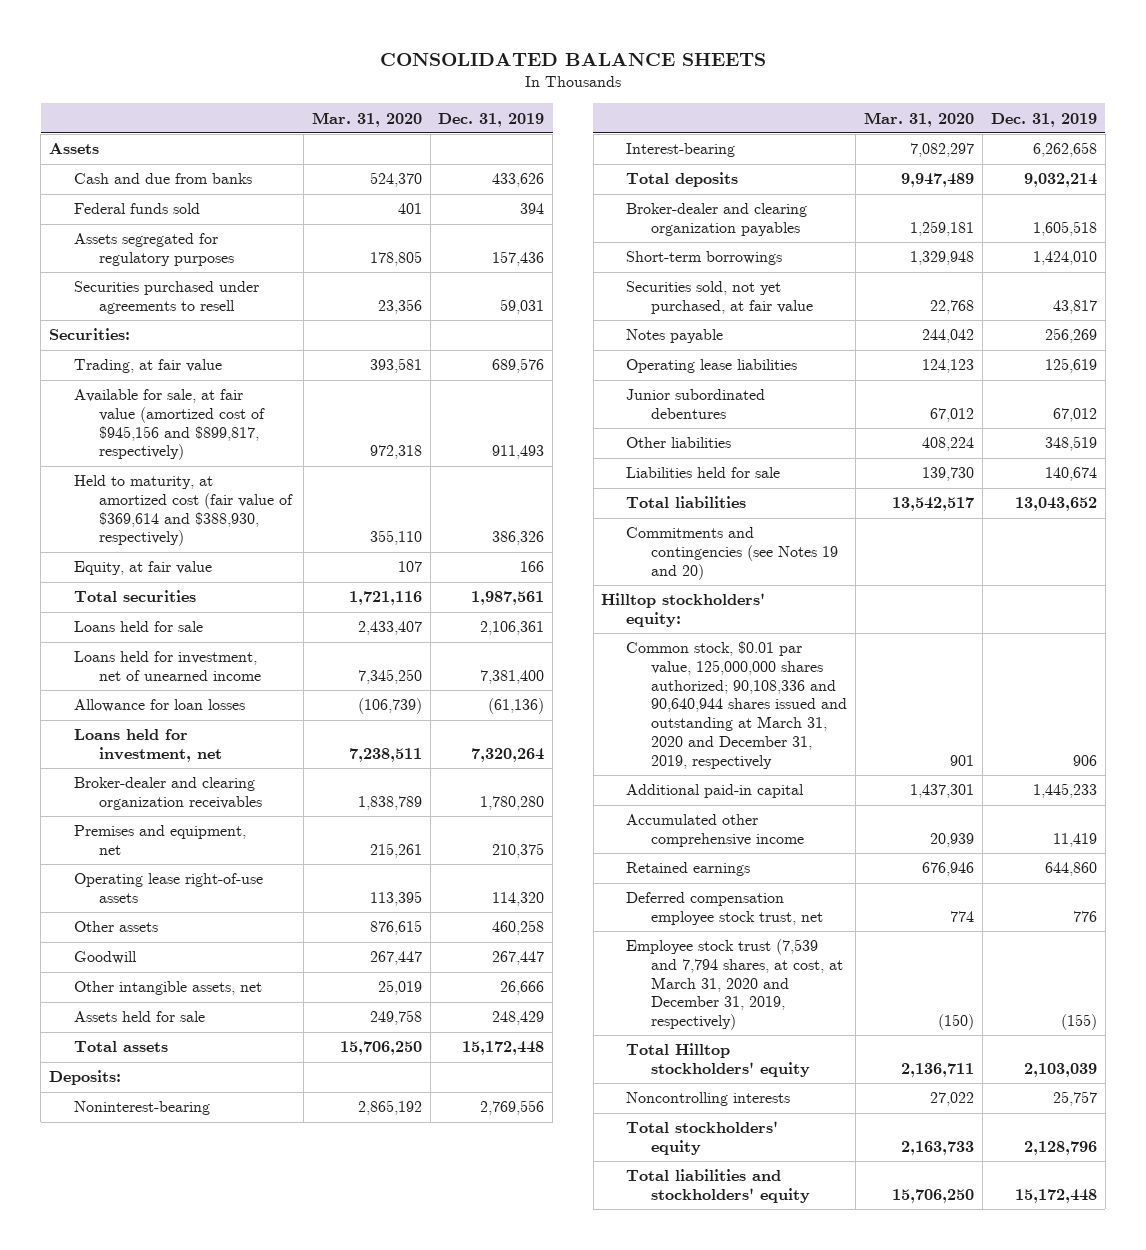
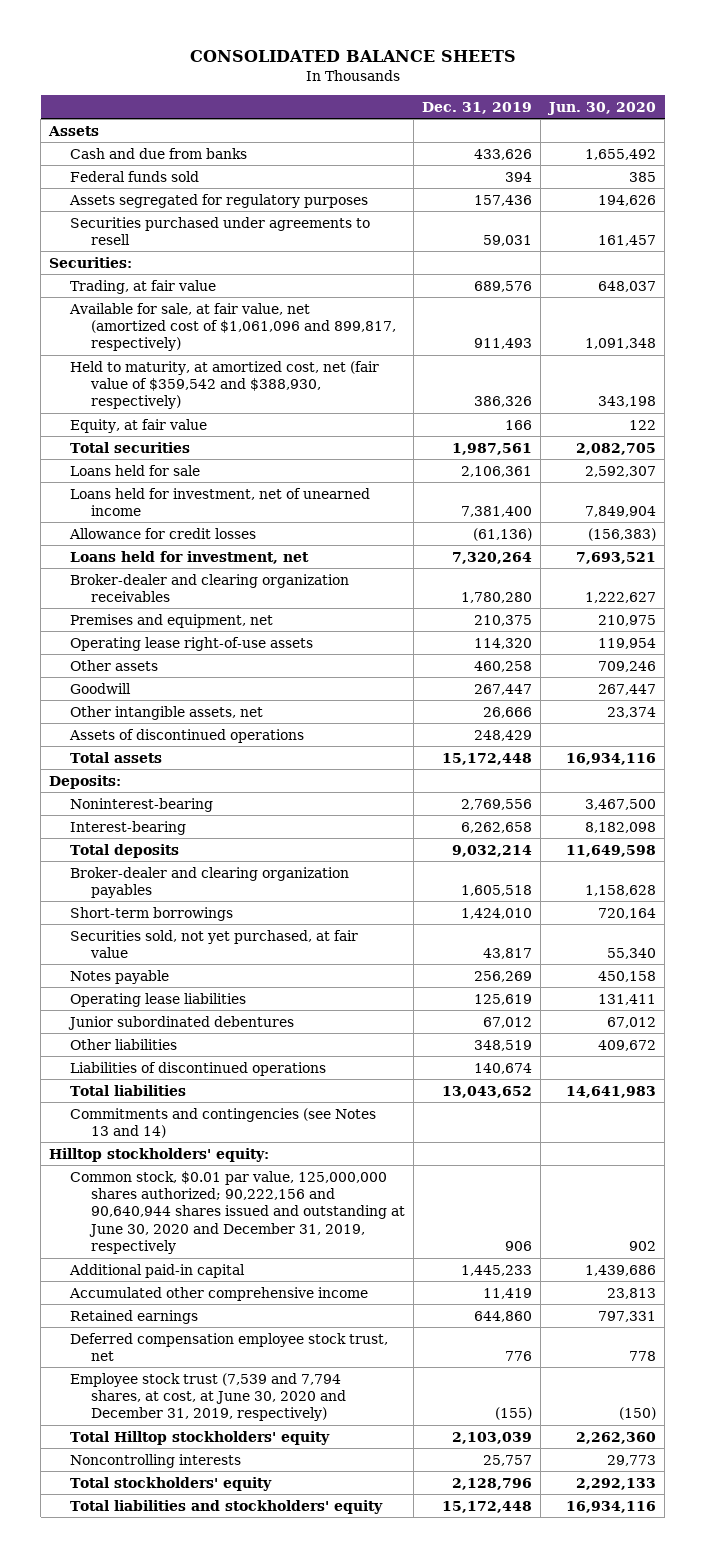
- | Mar. 31, 2020 | Dec. 31, 2019
+ | Dec. 31, 2019 | Jun. 30, 2020
- Available for sale, at fair value (amortized cost of $945,156 and $899,817, respectively) | 972,318 | 911,493
- Held to maturity, at amortized cost (fair value of $369,614 and $388,930, respectively) | 355,110 | 386,326
+ Available for sale, at fair value, net (amortized cost of $1,061,096 and 899,817, respectively) | 911,493 | 1,091,348
+ Held to maturity, at amortized cost, net (fair value of $359,542 and $388,930, respectively) | 386,326 | 343,198
- Allowance for loan losses | (106,739) | (61,136)
+ Allowance for credit losses | (61,136) | (156,383)
- Assets held for sale | 249,758 | 248,429
+ Assets of discontinued operations | 248,429 |
- Liabilities held for sale | 139,730 | 140,674
+ Liabilities of discontinued operations | 140,674 |
- Commitments and contingencies (see Notes 19 and 20)
+ Commitments and contingencies (see Notes 13 and 14)
- Common stock, $0.01 par value, 125,000,000 shares authorized; 90,108,336 and 90,640,944 shares issued and outstanding at March 31, 2020 and December 31, 2019, respectively | 901 | 906
+ Common stock, $0.01 par value, 125,000,000 shares authorized; 90,222,156 and 90,640,944 shares issued and outstanding at June 30, 2020 and December 31, 2019, respectively | 906 | 902
- Employee stock trust (7,539 and 7,794 shares, at cost, at March 31, 2020 and December 31, 2019, respectively) | (150) | (155)
+ Employee stock trust (7,539 and 7,794 shares, at cost, at June 30, 2020 and December 31, 2019, respectively) | (155) | (150)

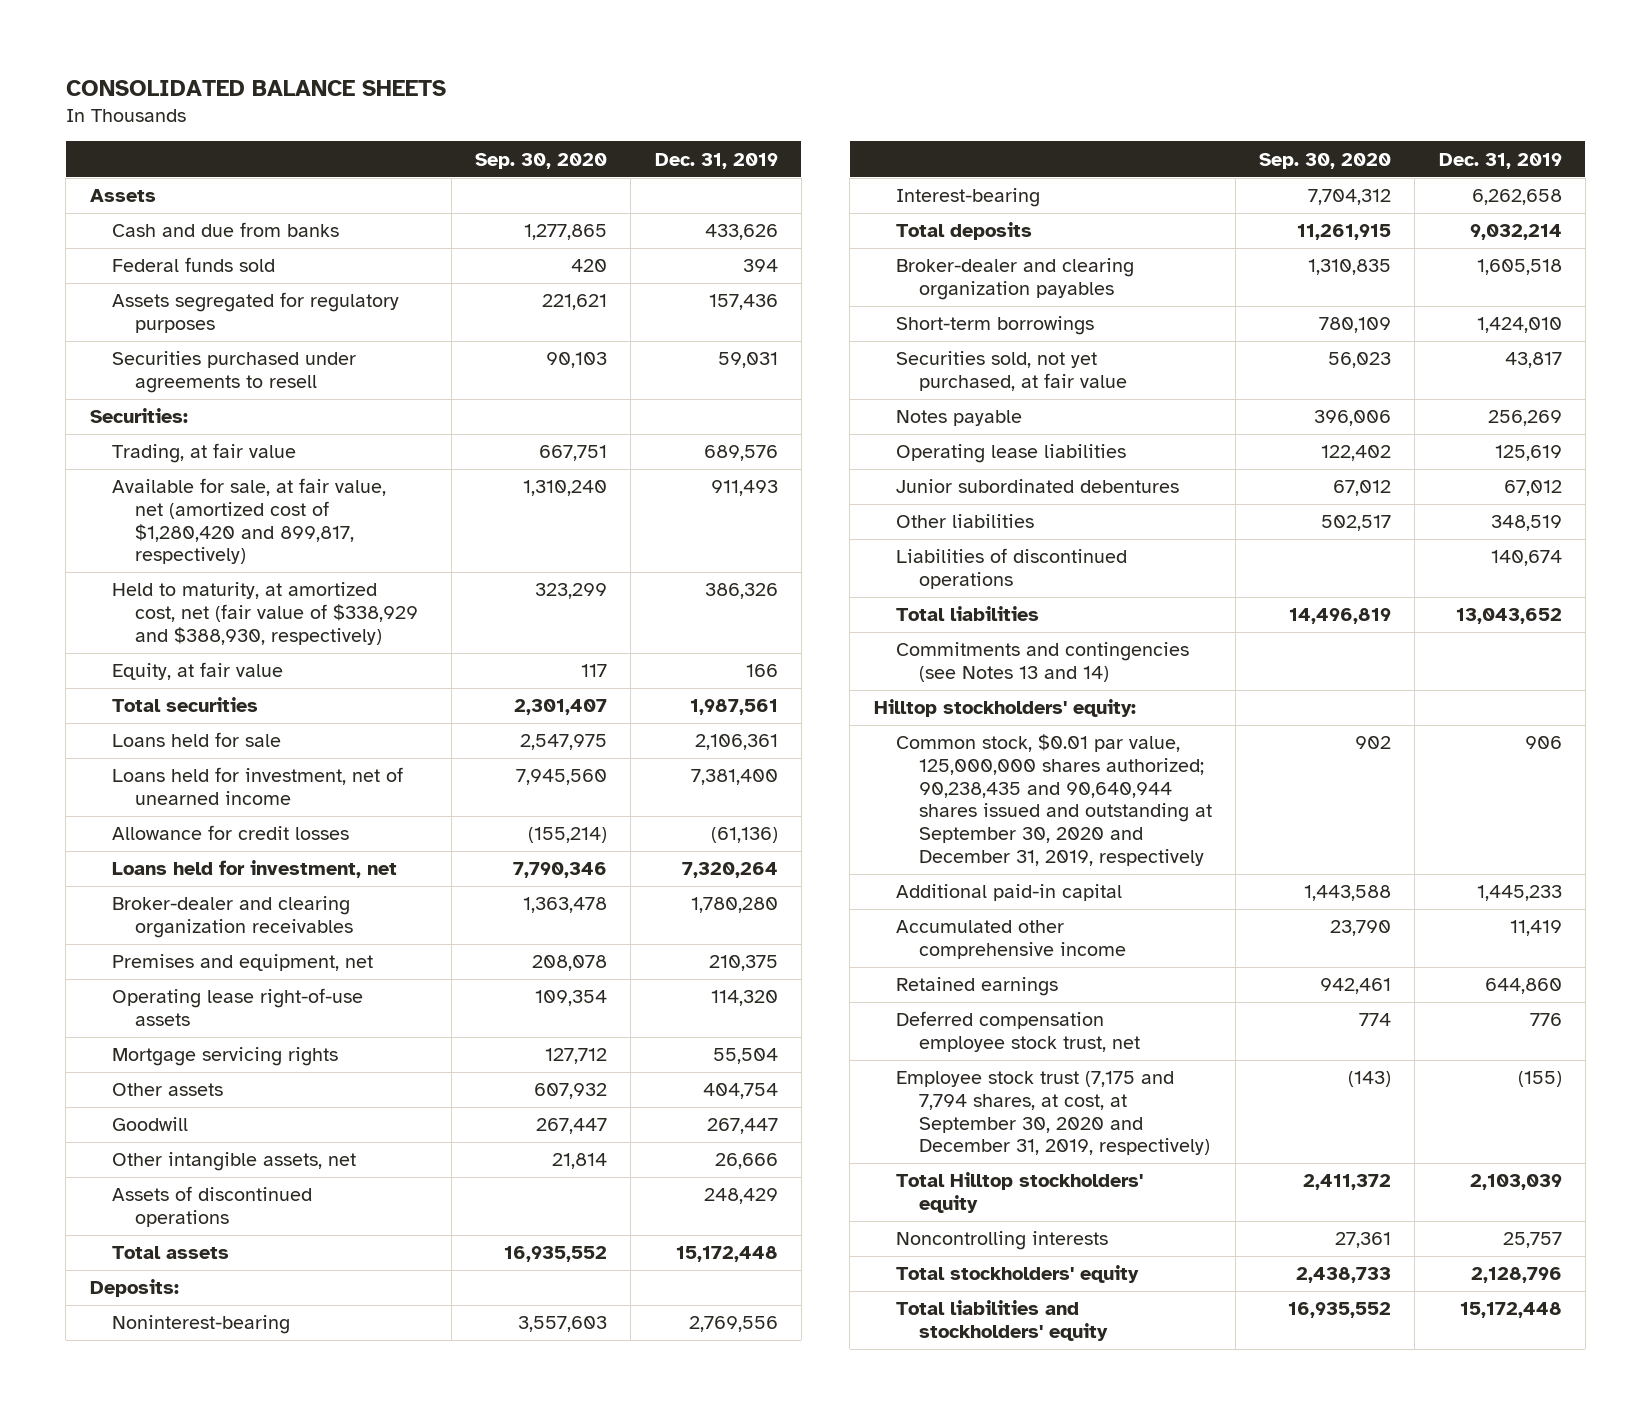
- | Dec. 31, 2019 | Jun. 30, 2020
+ | Sep. 30, 2020 | Dec. 31, 2019
- Available for sale, at fair value, net (amortized cost of $1,061,096 and 899,817, respectively) | 911,493 | 1,091,348
- Held to maturity, at amortized cost, net (fair value of $359,542 and $388,930, respectively) | 386,326 | 343,198
+ Available for sale, at fair value, net (amortized cost of $1,280,420 and 899,817, respectively) | 1,310,240 | 911,493
+ Held to maturity, at amortized cost, net (fair value of $338,929 and $388,930, respectively) | 323,299 | 386,326
- Other assets | 460,258 | 709,246
+ Mortgage servicing rights | 127,712 | 55,504
+ Other assets | 607,932 | 404,754
- Common stock, $0.01 par value, 125,000,000 shares authorized; 90,222,156 and 90,640,944 shares issued and outstanding at June 30, 2020 and December 31, 2019, respectively | 906 | 902
+ Common stock, $0.01 par value, 125,000,000 shares authorized; 90,238,435 and 90,640,944 shares issued and outstanding at September 30, 2020 and December 31, 2019, respectively | 902 | 906
- Employee stock trust (7,539 and 7,794 shares, at cost, at June 30, 2020 and December 31, 2019, respectively) | (155) | (150)
+ Employee stock trust (7,175 and 7,794 shares, at cost, at September 30, 2020 and December 31, 2019, respectively) | (143) | (155)

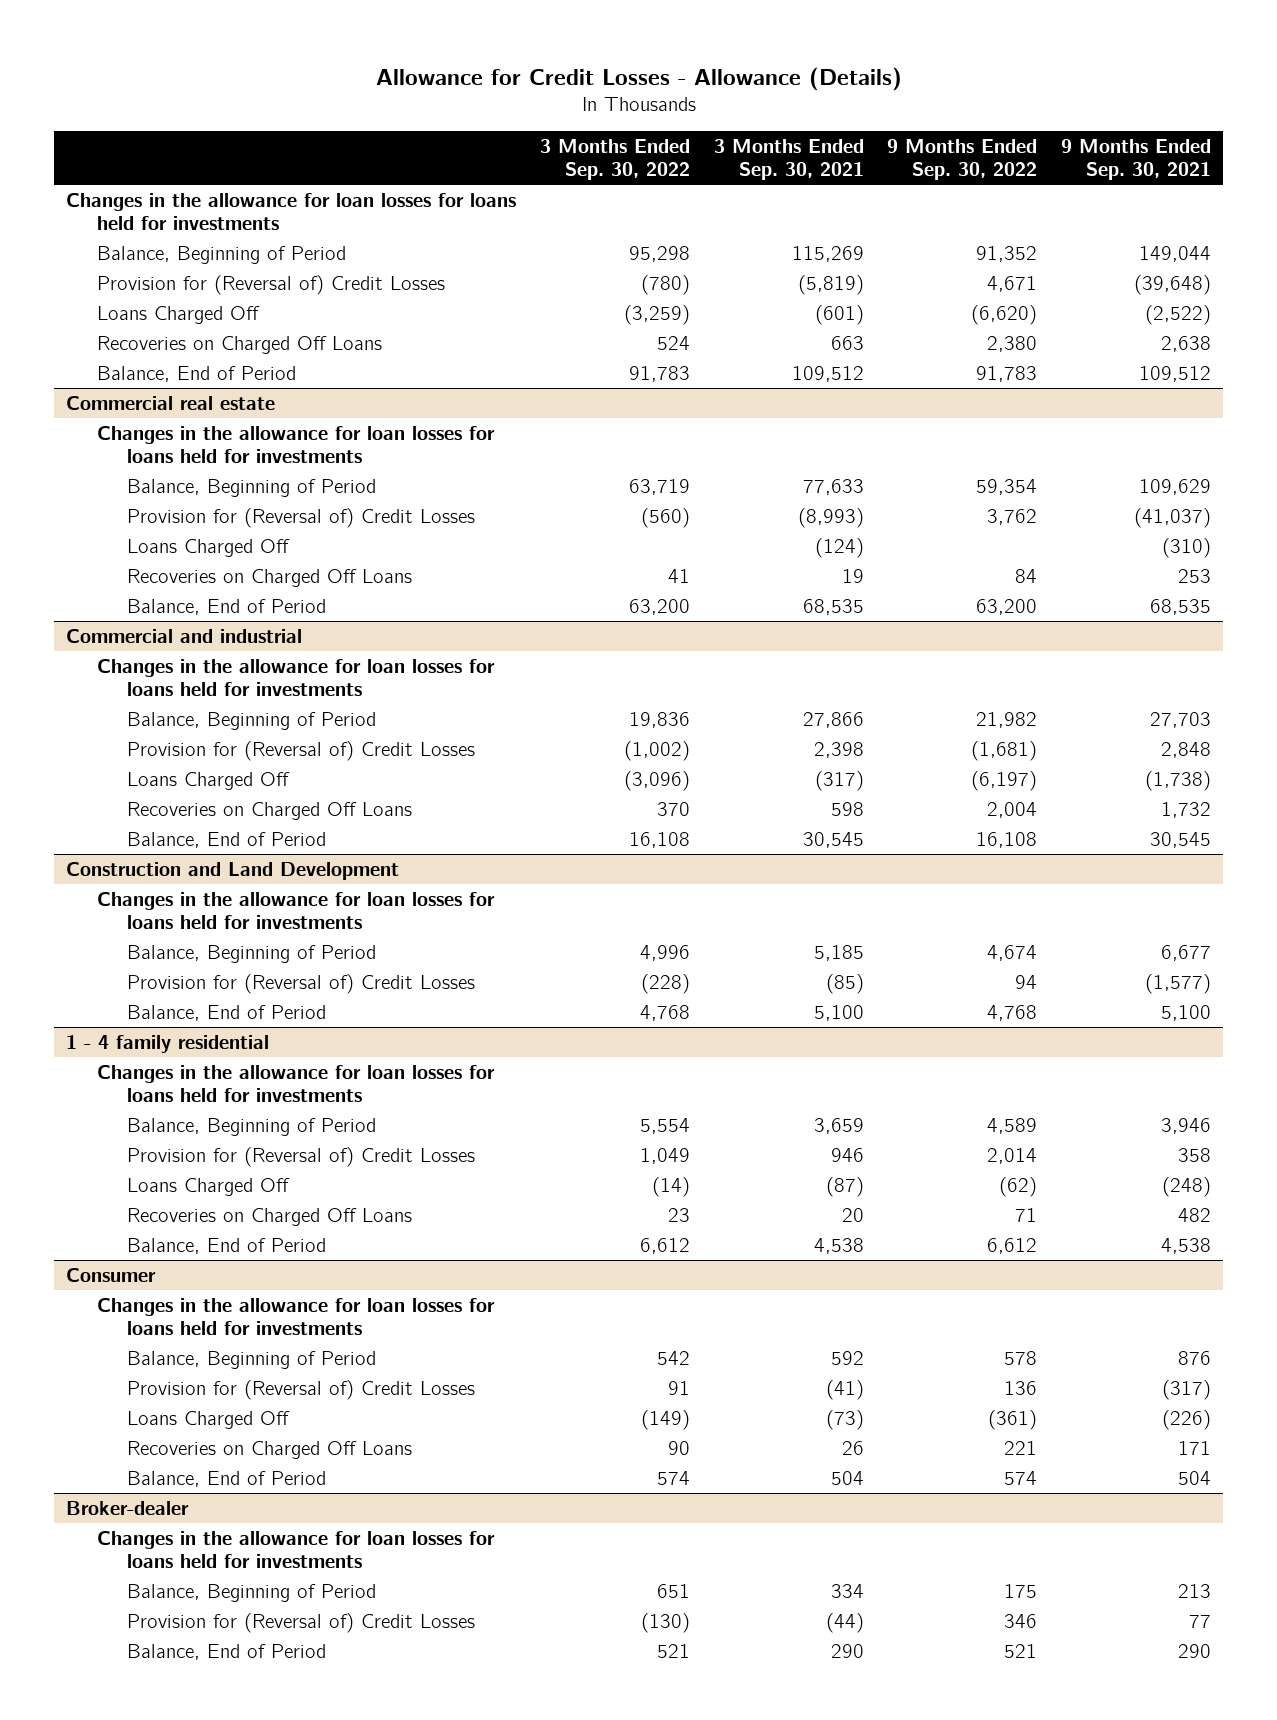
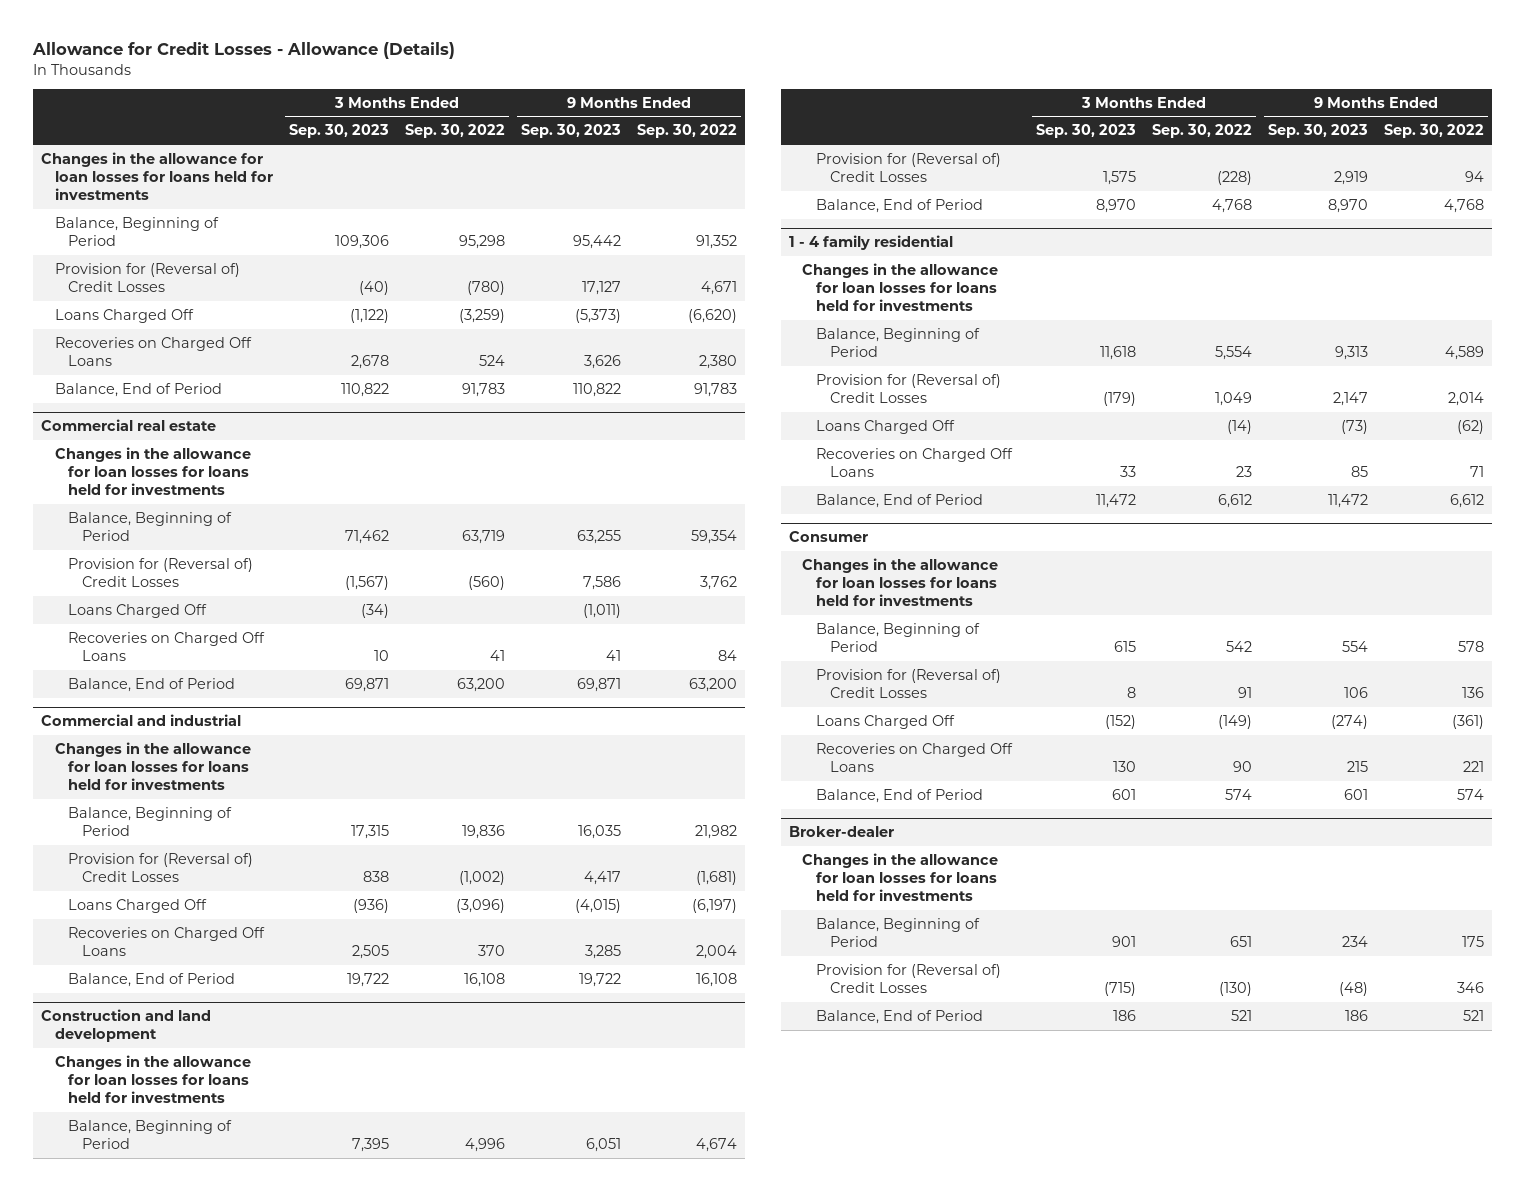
- | 3 Months Ended Sep. 30, 2022 | 3 Months Ended Sep. 30, 2021 | 9 Months Ended Sep. 30, 2022 | 9 Months Ended Sep. 30, 2021
+ | 3 Months Ended Sep. 30, 2023 | 3 Months Ended Sep. 30, 2022 | 9 Months Ended Sep. 30, 2023 | 9 Months Ended Sep. 30, 2022
- Construction and Land Development
+ Construction and land development

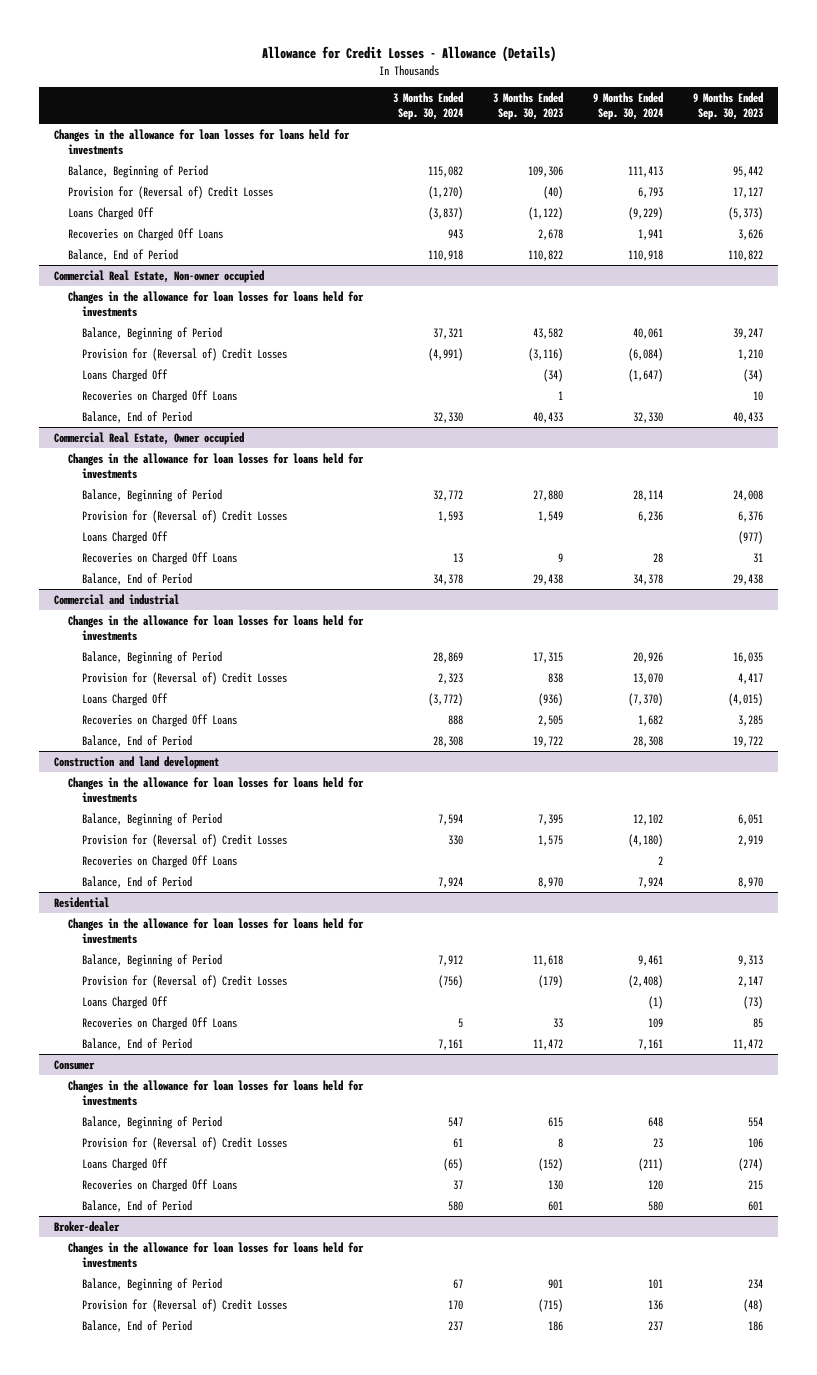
- | 3 Months Ended Sep. 30, 2023 | 3 Months Ended Sep. 30, 2022 | 9 Months Ended Sep. 30, 2023 | 9 Months Ended Sep. 30, 2022
+ | 3 Months Ended Sep. 30, 2024 | 3 Months Ended Sep. 30, 2023 | 9 Months Ended Sep. 30, 2024 | 9 Months Ended Sep. 30, 2023
- Commercial real estate
+ Commercial Real Estate, Non-owner occupied
- Balance, Beginning of Period | 71,462 | 63,719 | 63,255 | 59,354
- Provision for (Reversal of) Credit Losses | (1,567) | (560) | 7,586 | 3,762
- Loans Charged Off | (34) | | (1,011) |
- Recoveries on Charged Off Loans | 10 | 41 | 41 | 84
- Balance, End of Period | 69,871 | 63,200 | 69,871 | 63,200
+ Balance, Beginning of Period | 37,321 | 43,582 | 40,061 | 39,247
+ Provision for (Reversal of) Credit Losses | (4,991) | (3,116) | (6,084) | 1,210
+ Loans Charged Off | | (34) | (1,647) | (34)
+ Recoveries on Charged Off Loans | | 1 | | 10
+ Balance, End of Period | 32,330 | 40,433 | 32,330 | 40,433
+ Commercial Real Estate, Owner occupied
+ Changes in the allowance for loan losses for loans held for investments
+ Balance, Beginning of Period | 32,772 | 27,880 | 28,114 | 24,008
+ Provision for (Reversal of) Credit Losses | 1,593 | 1,549 | 6,236 | 6,376
+ Loans Charged Off | | | | (977)
+ Recoveries on Charged Off Loans | 13 | 9 | 28 | 31
+ Balance, End of Period | 34,378 | 29,438 | 34,378 | 29,438
@ Construction and land development
+ Recoveries on Charged Off Loans | | | 2 |
- 1 - 4 family residential
+ Residential

